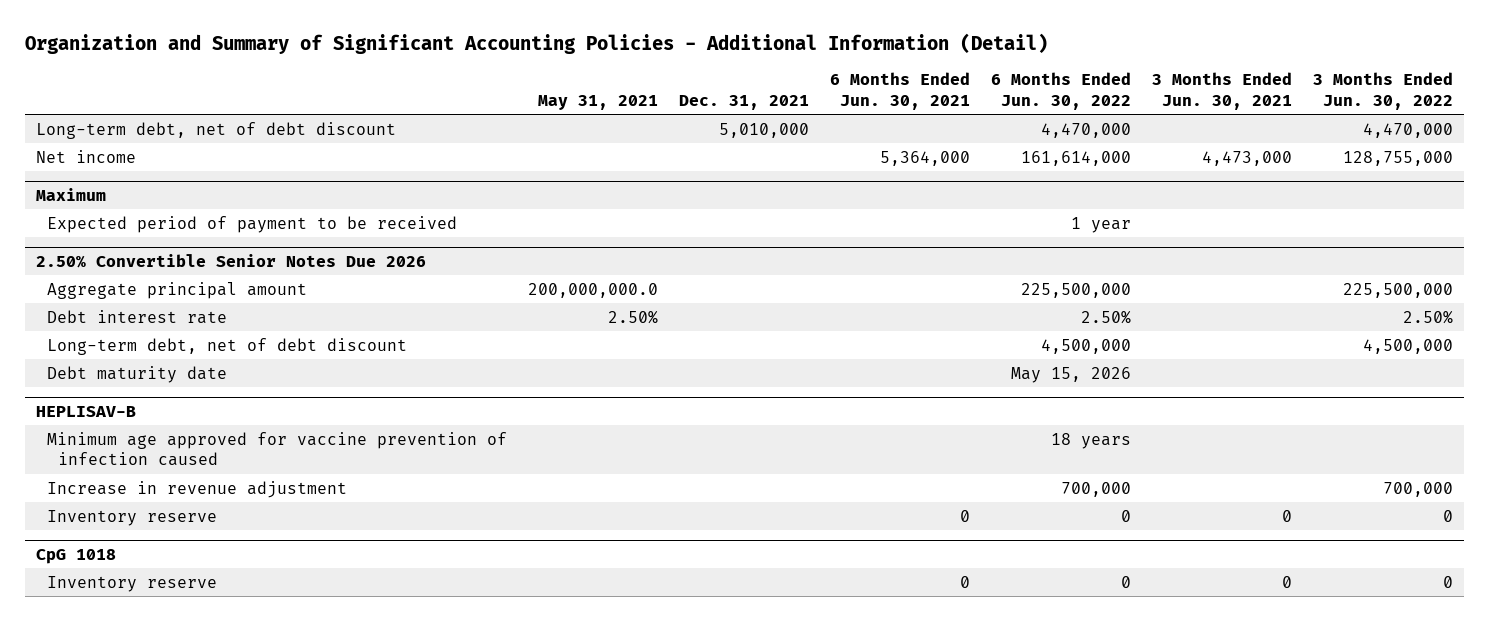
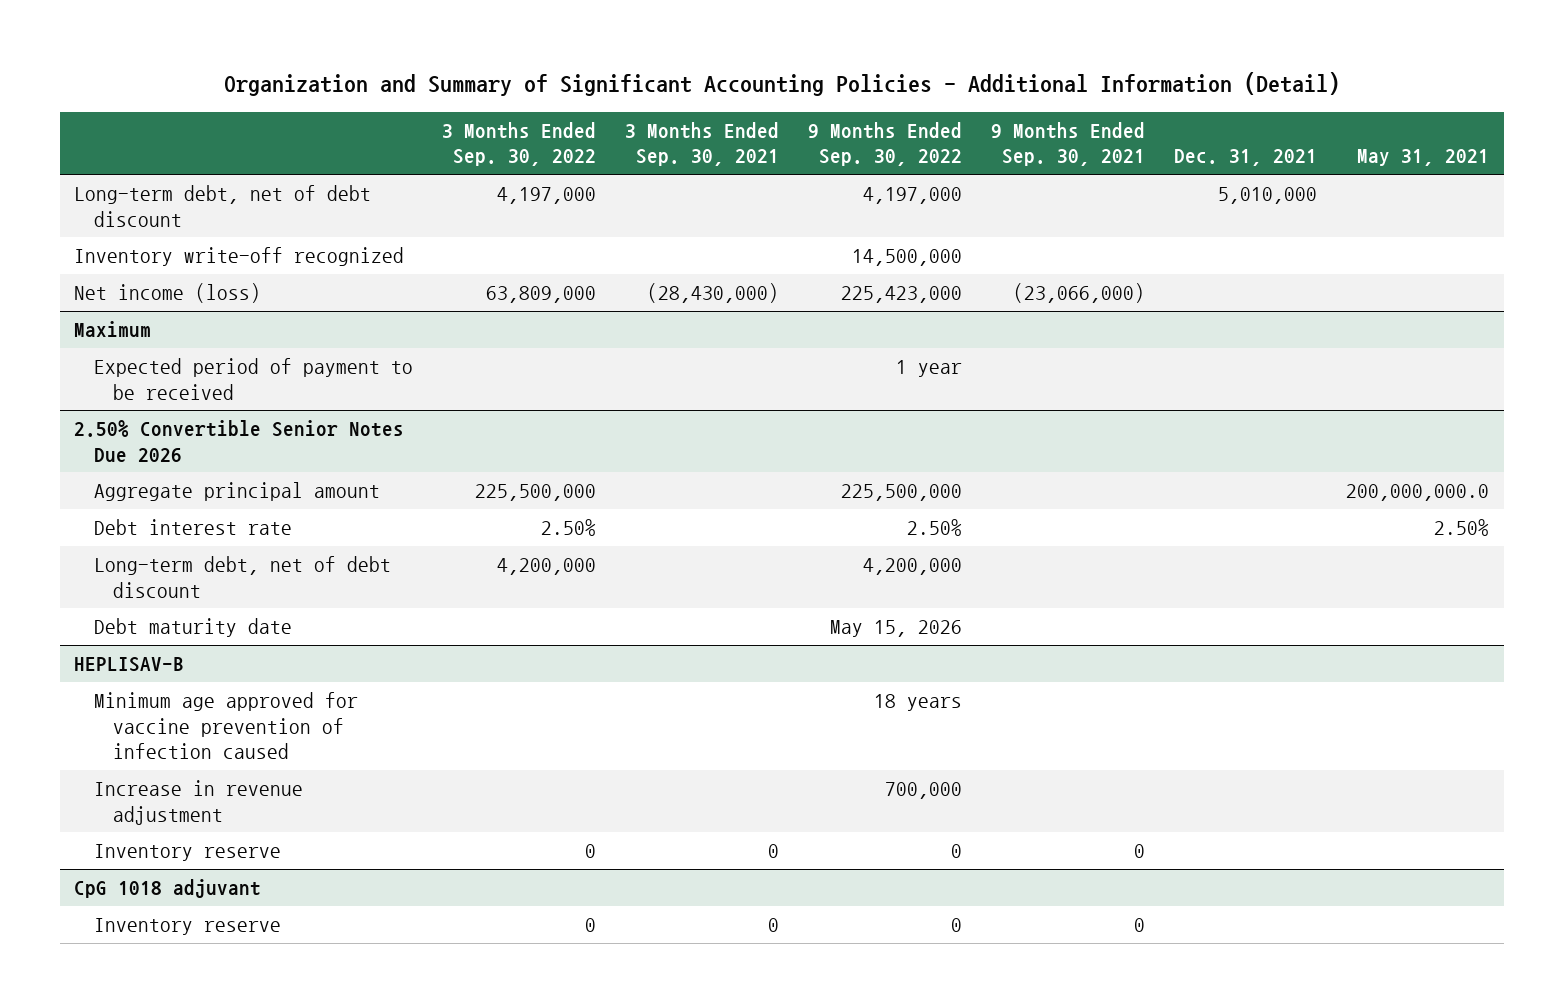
- | May 31, 2021 | Dec. 31, 2021 | 6 Months Ended Jun. 30, 2021 | 6 Months Ended Jun. 30, 2022 | 3 Months Ended Jun. 30, 2021 | 3 Months Ended Jun. 30, 2022
+ | 3 Months Ended Sep. 30, 2022 | 3 Months Ended Sep. 30, 2021 | 9 Months Ended Sep. 30, 2022 | 9 Months Ended Sep. 30, 2021 | Dec. 31, 2021 | May 31, 2021
- Net income | | | 5,364,000 | 161,614,000 | 4,473,000 | 128,755,000
+ Inventory write-off recognized | | | 14,500,000 | | |
+ Net income (loss) | 63,809,000 | (28,430,000) | 225,423,000 | (23,066,000) | |
- CpG 1018
+ CpG 1018 adjuvant

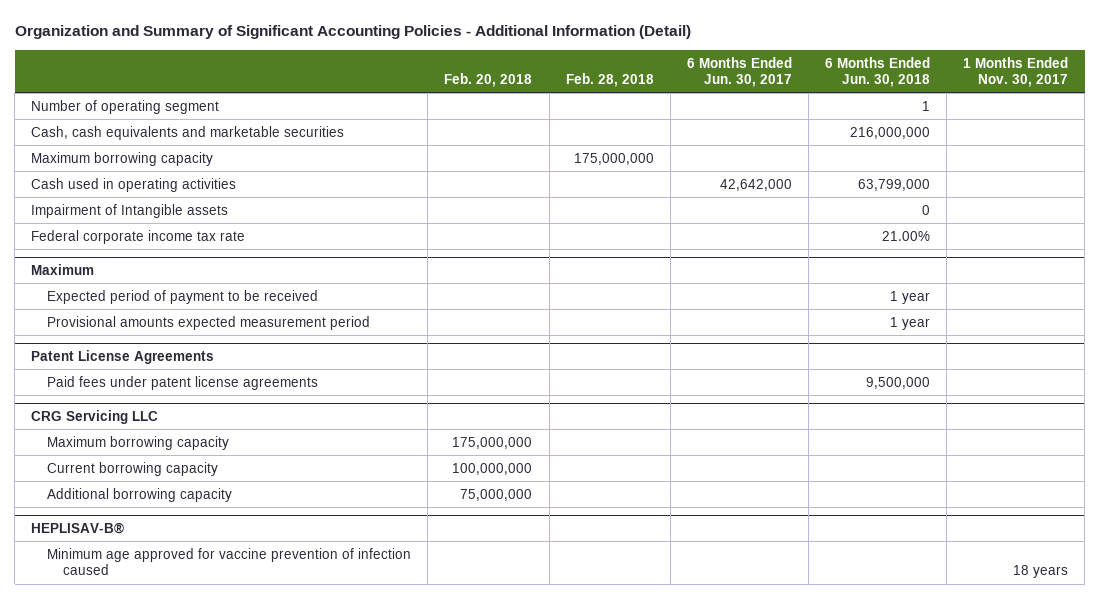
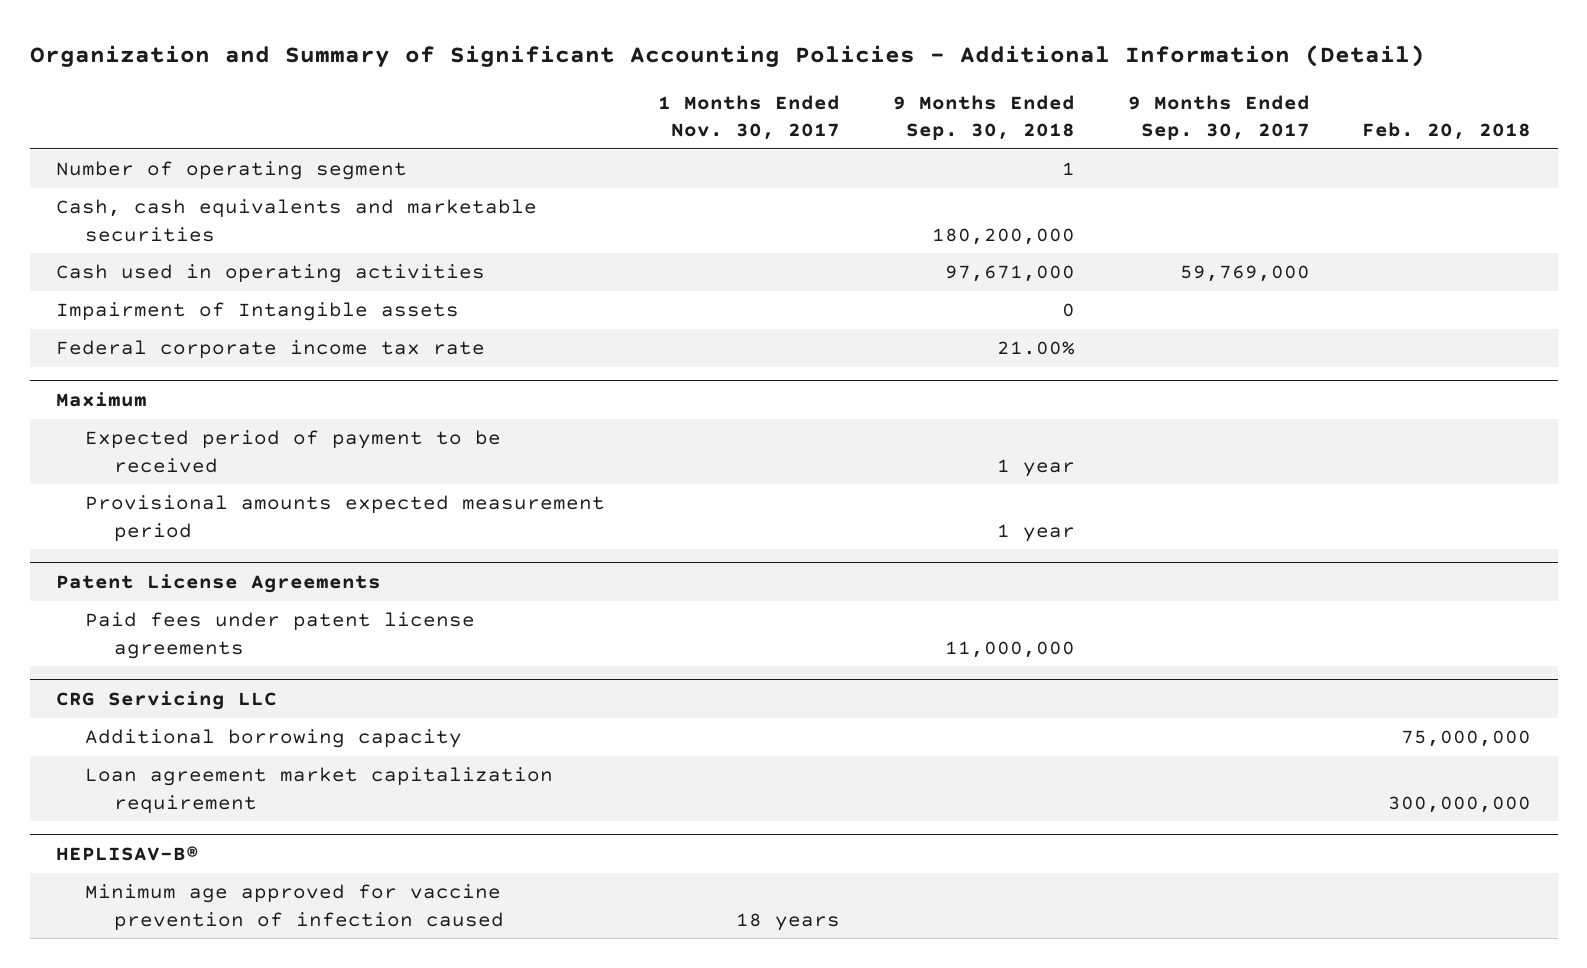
- | Feb. 20, 2018 | Feb. 28, 2018 | 6 Months Ended Jun. 30, 2017 | 6 Months Ended Jun. 30, 2018 | 1 Months Ended Nov. 30, 2017
+ | 1 Months Ended Nov. 30, 2017 | 9 Months Ended Sep. 30, 2018 | 9 Months Ended Sep. 30, 2017 | Feb. 20, 2018
- Maximum borrowing capacity | | 175,000,000 | | |
@ CRG Servicing LLC
- Maximum borrowing capacity | 175,000,000 | | | |
- Current borrowing capacity | 100,000,000 | | | |
+ Loan agreement market capitalization requirement | | | | 300,000,000

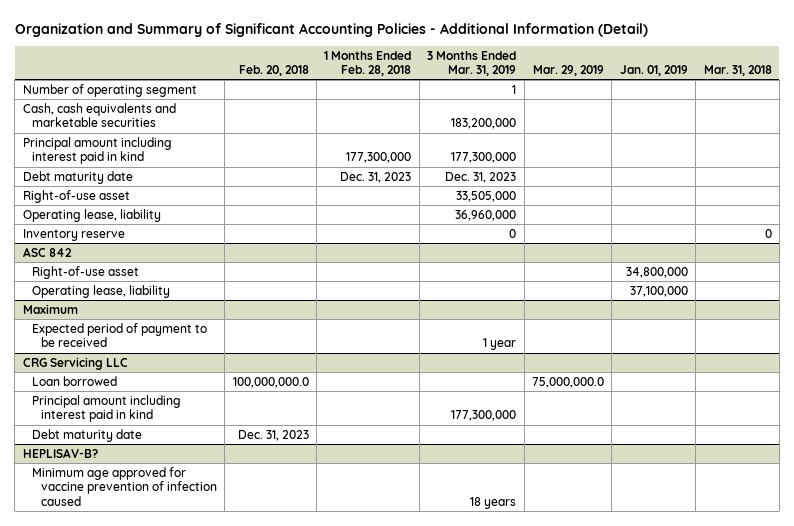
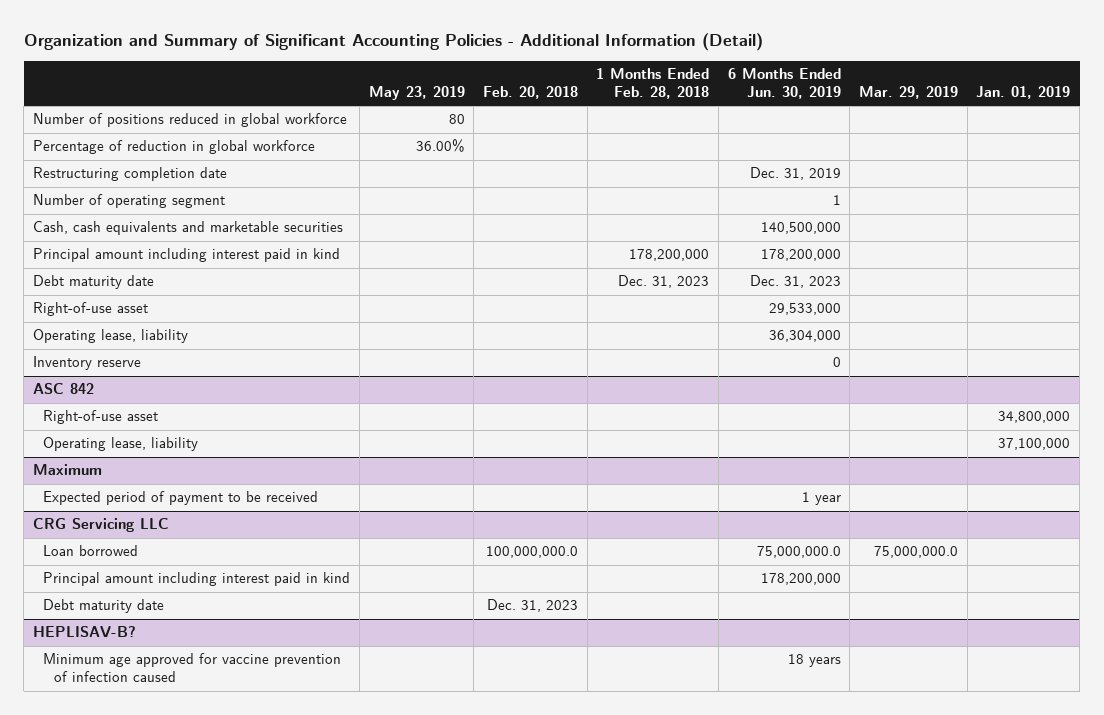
- | Feb. 20, 2018 | 1 Months Ended Feb. 28, 2018 | 3 Months Ended Mar. 31, 2019 | Mar. 29, 2019 | Jan. 01, 2019 | Mar. 31, 2018
+ | May 23, 2019 | Feb. 20, 2018 | 1 Months Ended Feb. 28, 2018 | 6 Months Ended Jun. 30, 2019 | Mar. 29, 2019 | Jan. 01, 2019
+ Number of positions reduced in global workforce | 80 | | | | |
+ Percentage of reduction in global workforce | 36.00% | | | | |
+ Restructuring completion date | | | | Dec. 31, 2019 | |
- Principal amount including interest paid in kind | | 177,300,000 | 177,300,000 | | |
+ Principal amount including interest paid in kind | | | 178,200,000 | 178,200,000 | |

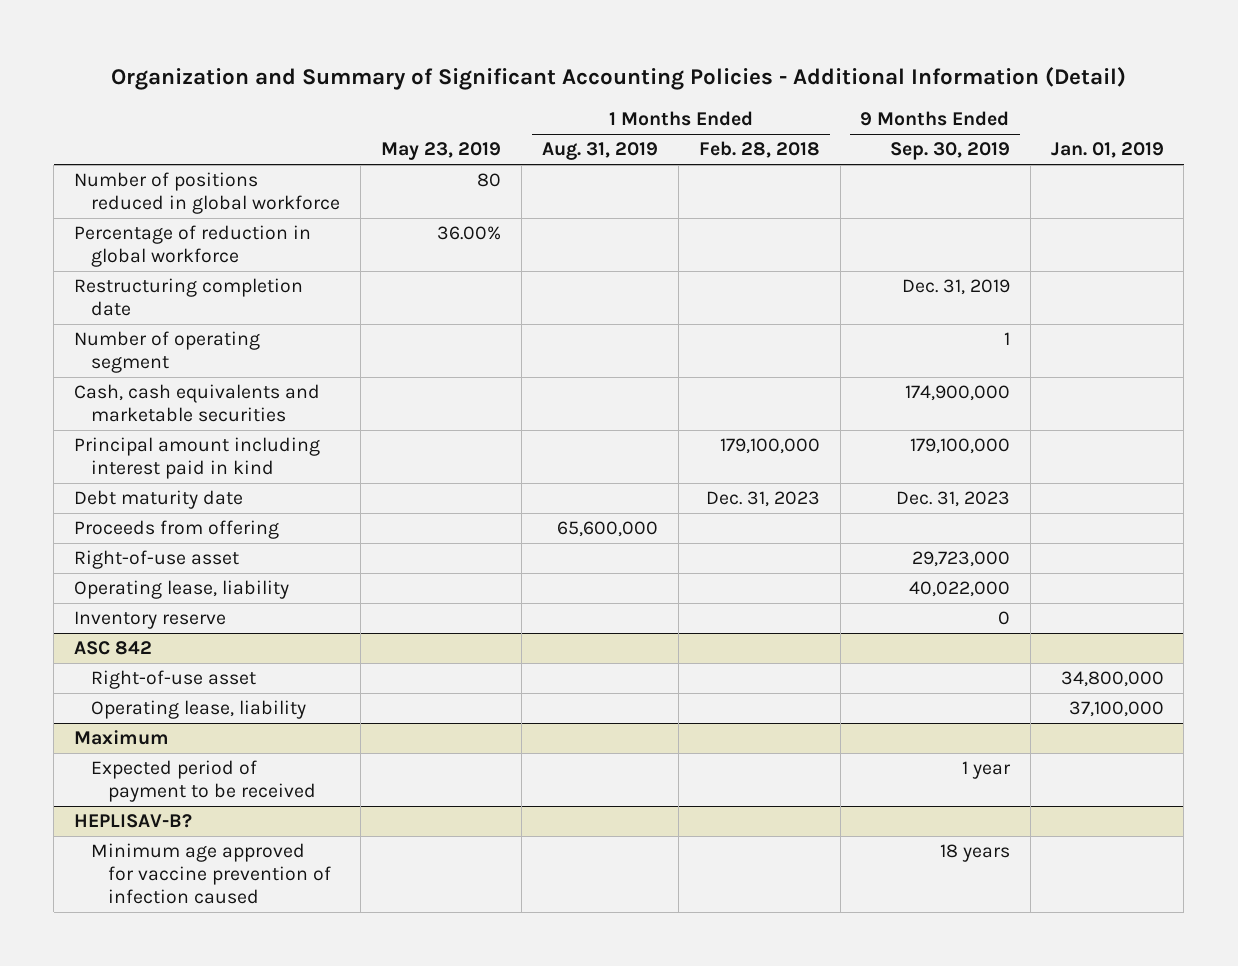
- | May 23, 2019 | Feb. 20, 2018 | 1 Months Ended Feb. 28, 2018 | 6 Months Ended Jun. 30, 2019 | Mar. 29, 2019 | Jan. 01, 2019
+ | May 23, 2019 | 1 Months Ended Aug. 31, 2019 | 1 Months Ended Feb. 28, 2018 | 9 Months Ended Sep. 30, 2019 | Jan. 01, 2019
- Principal amount including interest paid in kind | | | 178,200,000 | 178,200,000 | |
+ Principal amount including interest paid in kind | | | 179,100,000 | 179,100,000 |
+ Proceeds from offering | | 65,600,000 | | |
- CRG Servicing LLC
- Loan borrowed | | 100,000,000.0 | | 75,000,000.0 | 75,000,000.0 |
- Principal amount including interest paid in kind | | | | 178,200,000 | |
- Debt maturity date | | Dec. 31, 2023 | | | |

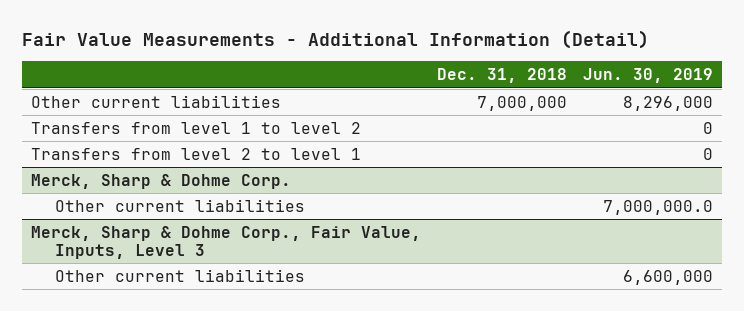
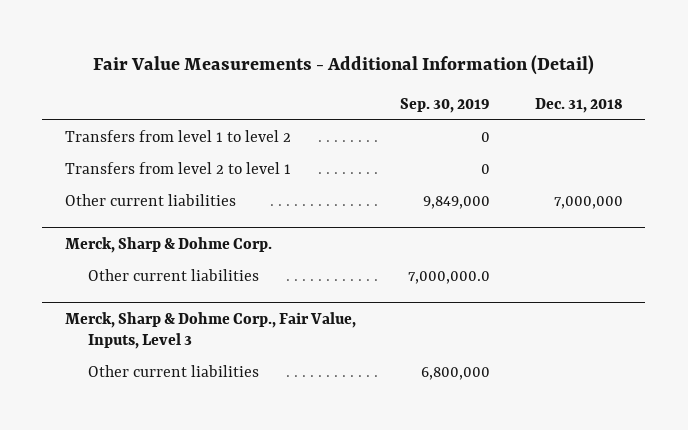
- | Dec. 31, 2018 | Jun. 30, 2019
+ | Sep. 30, 2019 | Dec. 31, 2018
moved down: Other current liabilities | 9,849,000 | 7,000,000

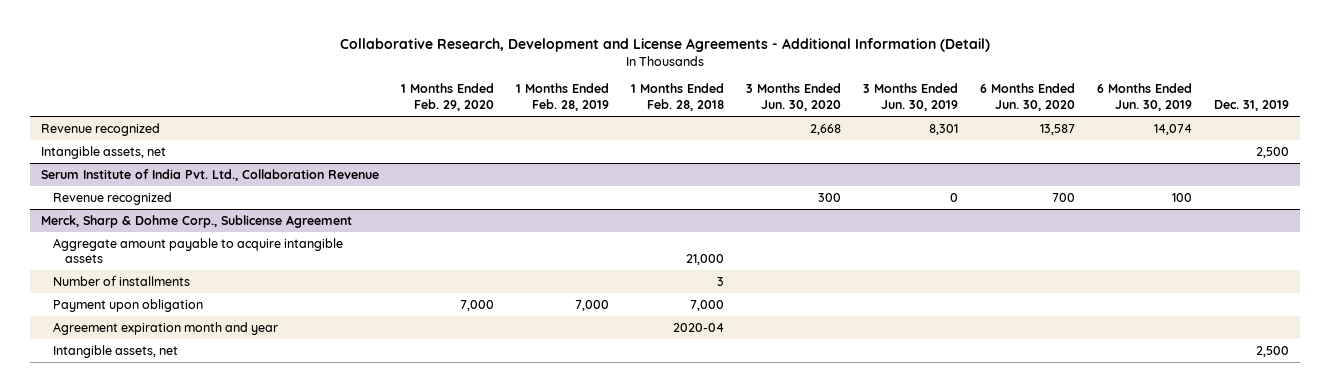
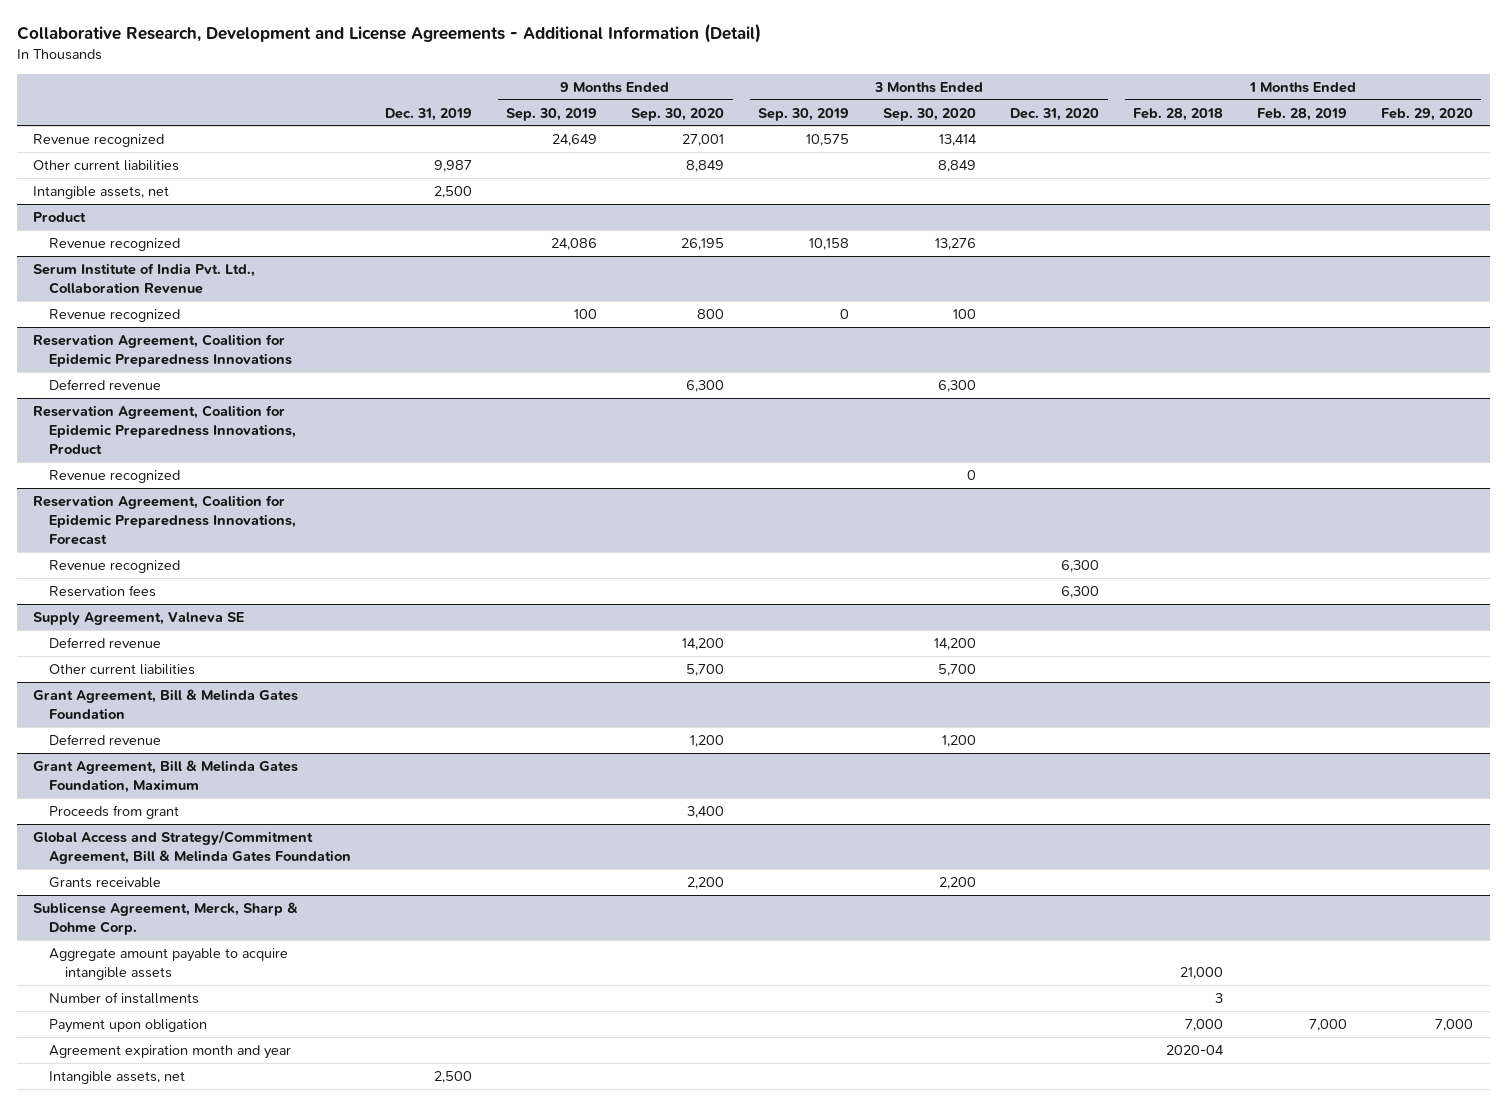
- | 1 Months Ended Feb. 29, 2020 | 1 Months Ended Feb. 28, 2019 | 1 Months Ended Feb. 28, 2018 | 3 Months Ended Jun. 30, 2020 | 3 Months Ended Jun. 30, 2019 | 6 Months Ended Jun. 30, 2020 | 6 Months Ended Jun. 30, 2019 | Dec. 31, 2019
+ | Dec. 31, 2019 | 9 Months Ended Sep. 30, 2019 | 9 Months Ended Sep. 30, 2020 | 3 Months Ended Sep. 30, 2019 | 3 Months Ended Sep. 30, 2020 | 3 Months Ended Dec. 31, 2020 | 1 Months Ended Feb. 28, 2018 | 1 Months Ended Feb. 28, 2019 | 1 Months Ended Feb. 29, 2020
+ Other current liabilities | 9,987 | | 8,849 | | 8,849 | | | |
+ Product
+ Revenue recognized | | 24,086 | 26,195 | 10,158 | 13,276 | | | |
- Merck, Sharp & Dohme Corp., Sublicense Agreement
+ Reservation Agreement, Coalition for Epidemic Preparedness Innovations
+ Deferred revenue | | | 6,300 | | 6,300 | | | |
+ Reservation Agreement, Coalition for Epidemic Preparedness Innovations, Product
+ Revenue recognized | | | | | 0 | | | |
+ Reservation Agreement, Coalition for Epidemic Preparedness Innovations, Forecast
+ Revenue recognized | | | | | | 6,300 | | |
+ Reservation fees | | | | | | 6,300 | | |
+ Supply Agreement, Valneva SE
+ Deferred revenue | | | 14,200 | | 14,200 | | | |
+ Other current liabilities | | | 5,700 | | 5,700 | | | |
+ Grant Agreement, Bill & Melinda Gates Foundation
+ Deferred revenue | | | 1,200 | | 1,200 | | | |
+ Grant Agreement, Bill & Melinda Gates Foundation, Maximum
+ Proceeds from grant | | | 3,400 | | | | | |
+ Global Access and Strategy/Commitment Agreement, Bill & Melinda Gates Foundation
+ Grants receivable | | | 2,200 | | 2,200 | | | |
+ Sublicense Agreement, Merck, Sharp & Dohme Corp.

